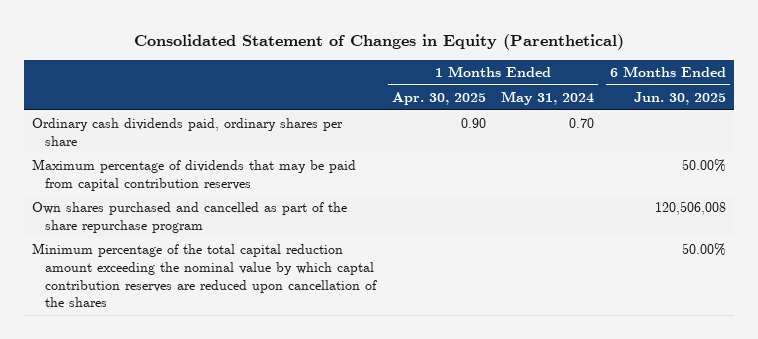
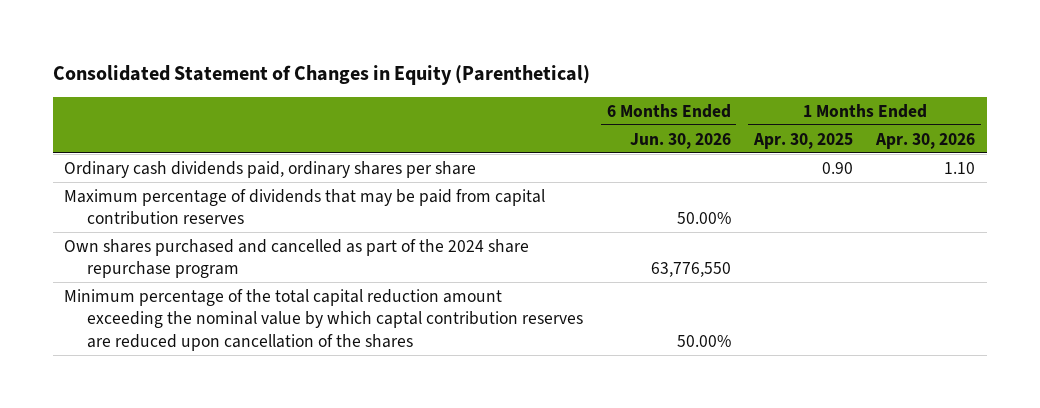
- | 1 Months Ended Apr. 30, 2025 | 1 Months Ended May 31, 2024 | 6 Months Ended Jun. 30, 2025
+ | 6 Months Ended Jun. 30, 2026 | 1 Months Ended Apr. 30, 2025 | 1 Months Ended Apr. 30, 2026
- Own shares purchased and cancelled as part of the share repurchase program | | | 120,506,008
+ Own shares purchased and cancelled as part of the 2024 share repurchase program | 63,776,550 | |

